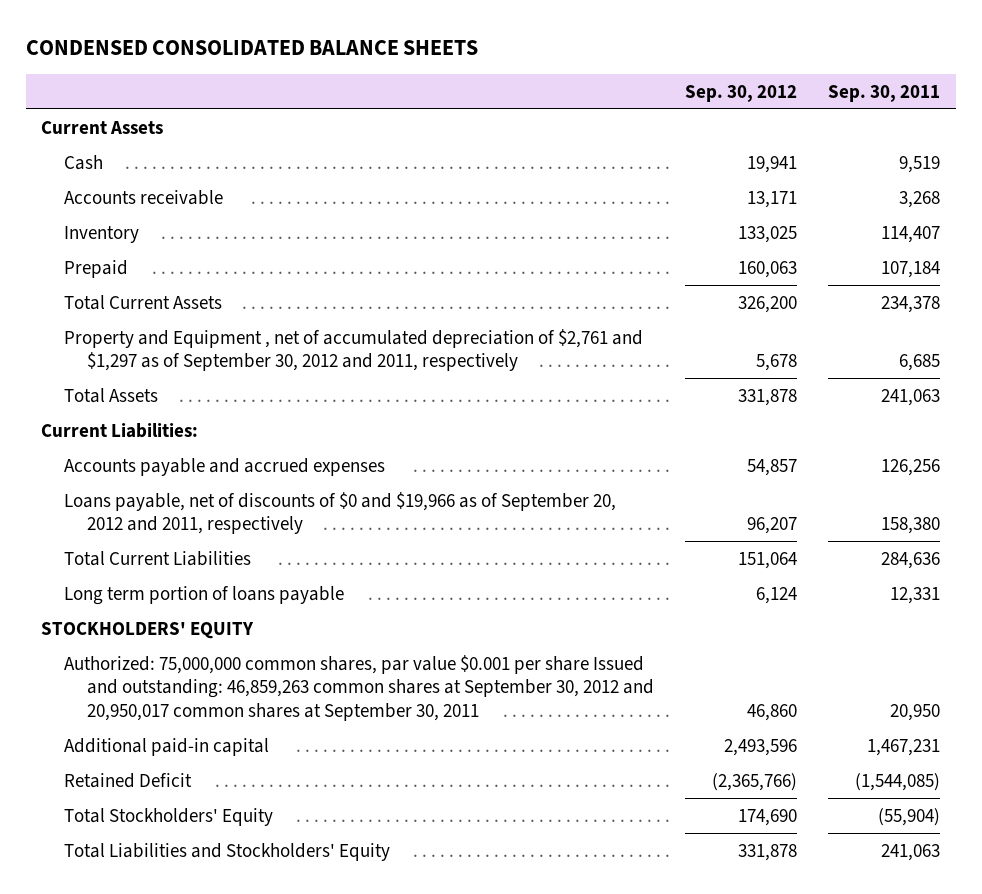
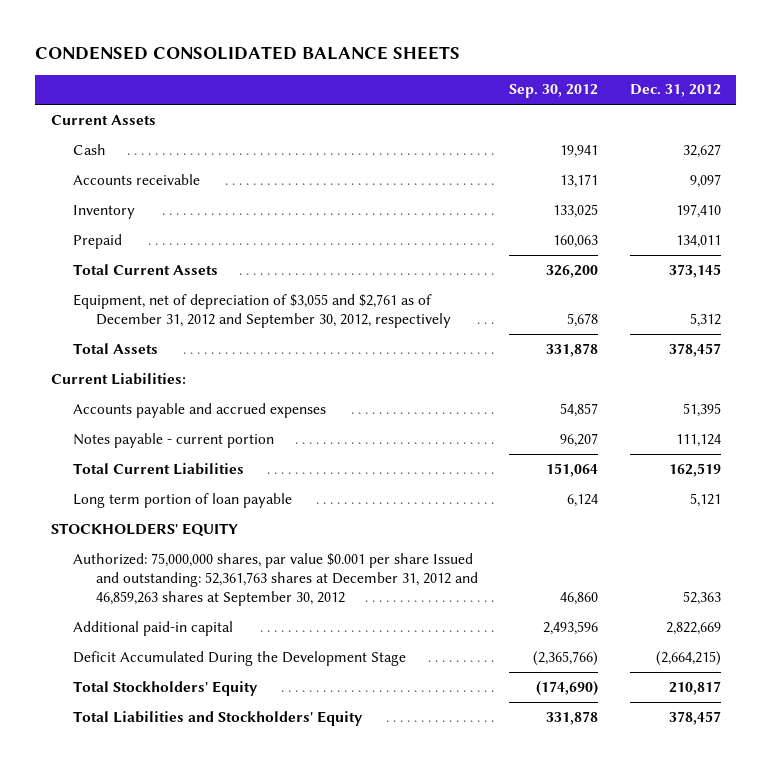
- | Sep. 30, 2012 | Sep. 30, 2011
+ | Sep. 30, 2012 | Dec. 31, 2012
- Property and Equipment , net of accumulated depreciation of $2,761 and $1,297 as of September 30, 2012 and 2011, respectively | 5,678 | 6,685
+ Equipment, net of depreciation of $3,055 and $2,761 as of December 31, 2012 and September 30, 2012, respectively | 5,678 | 5,312
- Loans payable, net of discounts of $0 and $19,966 as of September 20, 2012 and 2011, respectively | 96,207 | 158,380
+ Notes payable - current portion | 96,207 | 111,124
- Long term portion of loans payable | 6,124 | 12,331
+ Long term portion of loan payable | 6,124 | 5,121
- Authorized: 75,000,000 common shares, par value $0.001 per share Issued and outstanding: 46,859,263 common shares at September 30, 2012 and 20,950,017 common shares at September 30, 2011 | 46,860 | 20,950
+ Authorized: 75,000,000 shares, par value $0.001 per share Issued and outstanding: 52,361,763 shares at December 31, 2012 and 46,859,263 shares at September 30, 2012 | 46,860 | 52,363
- Retained Deficit | (2,365,766) | (1,544,085)
- Total Stockholders' Equity | 174,690 | (55,904)
+ Deficit Accumulated During the Development Stage | (2,365,766) | (2,664,215)
+ Total Stockholders' Equity | (174,690) | 210,817

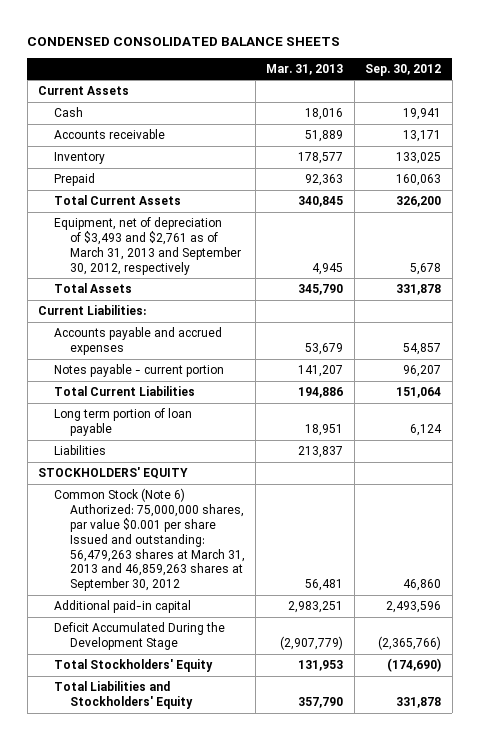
- | Sep. 30, 2012 | Dec. 31, 2012
+ | Mar. 31, 2013 | Sep. 30, 2012
- Equipment, net of depreciation of $3,055 and $2,761 as of December 31, 2012 and September 30, 2012, respectively | 5,678 | 5,312
+ Equipment, net of depreciation of $3,493 and $2,761 as of March 31, 2013 and September 30, 2012, respectively | 4,945 | 5,678
+ Liabilities | 213,837 |
- Authorized: 75,000,000 shares, par value $0.001 per share Issued and outstanding: 52,361,763 shares at December 31, 2012 and 46,859,263 shares at September 30, 2012 | 46,860 | 52,363
+ Common Stock (Note 6) Authorized: 75,000,000 shares, par value $0.001 per share Issued and outstanding: 56,479,263 shares at March 31, 2013 and 46,859,263 shares at September 30, 2012 | 56,481 | 46,860

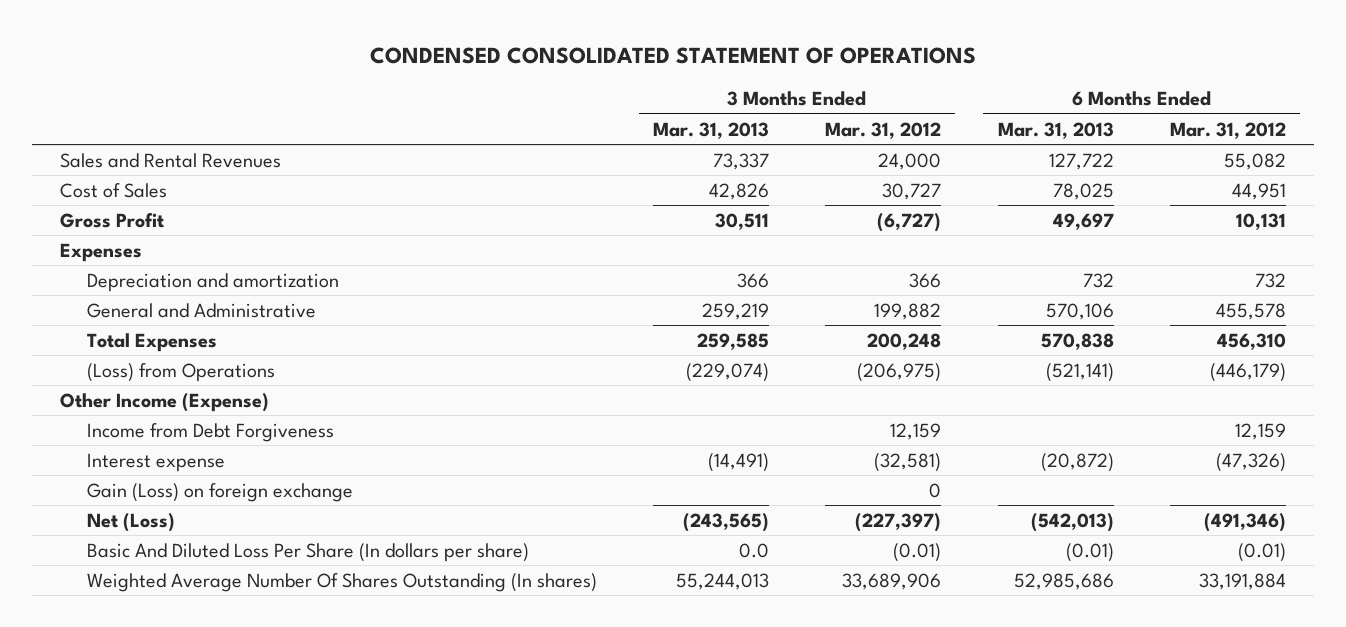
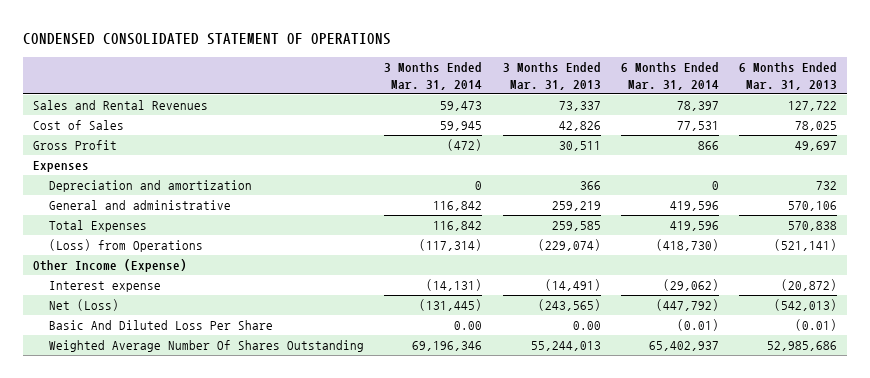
- | 3 Months Ended Mar. 31, 2013 | 3 Months Ended Mar. 31, 2012 | 6 Months Ended Mar. 31, 2013 | 6 Months Ended Mar. 31, 2012
+ | 3 Months Ended Mar. 31, 2014 | 3 Months Ended Mar. 31, 2013 | 6 Months Ended Mar. 31, 2014 | 6 Months Ended Mar. 31, 2013
- General and Administrative | 259,219 | 199,882 | 570,106 | 455,578
+ General and administrative | 116,842 | 259,219 | 419,596 | 570,106
- Income from Debt Forgiveness | | 12,159 | | 12,159
- Gain (Loss) on foreign exchange | | 0 | |
- Basic And Diluted Loss Per Share (In dollars per share) | 0.0 | (0.01) | (0.01) | (0.01)
- Weighted Average Number Of Shares Outstanding (In shares) | 55,244,013 | 33,689,906 | 52,985,686 | 33,191,884
+ Basic And Diluted Loss Per Share | 0.00 | 0.00 | (0.01) | (0.01)
+ Weighted Average Number Of Shares Outstanding | 69,196,346 | 55,244,013 | 65,402,937 | 52,985,686

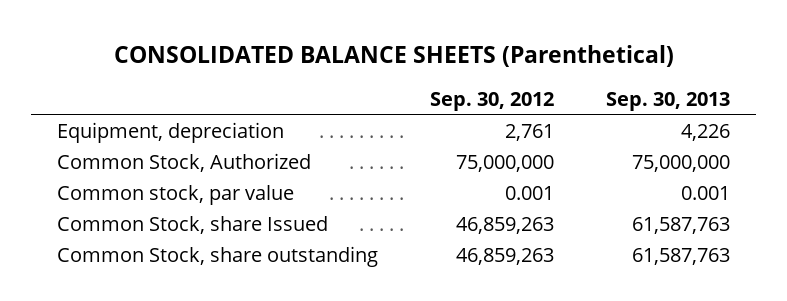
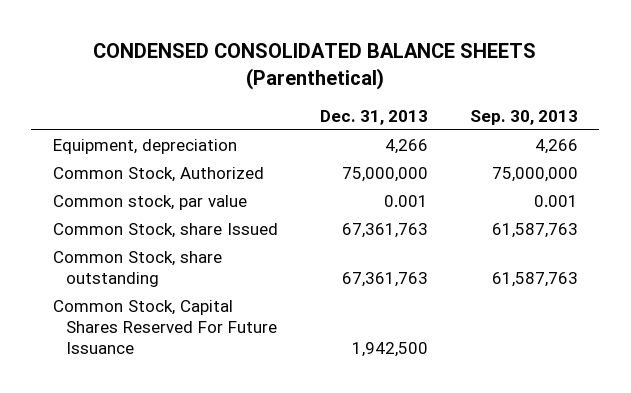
- CONSOLIDATED BALANCE SHEETS (Parenthetical)
+ CONDENSED CONSOLIDATED BALANCE SHEETS (Parenthetical)
- | Sep. 30, 2012 | Sep. 30, 2013
+ | Dec. 31, 2013 | Sep. 30, 2013
- Equipment, depreciation | 2,761 | 4,226
+ Equipment, depreciation | 4,266 | 4,266
+ Common Stock, Capital Shares Reserved For Future Issuance | 1,942,500 |

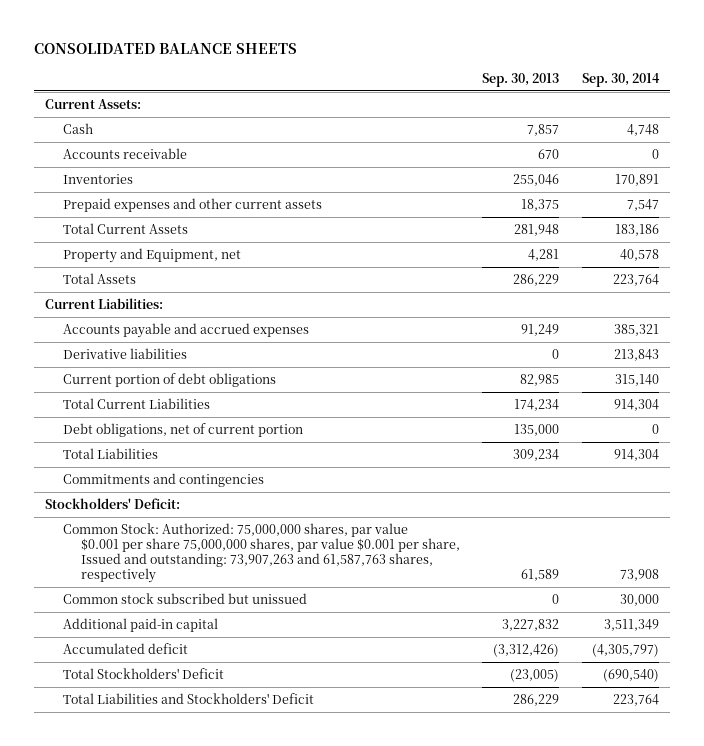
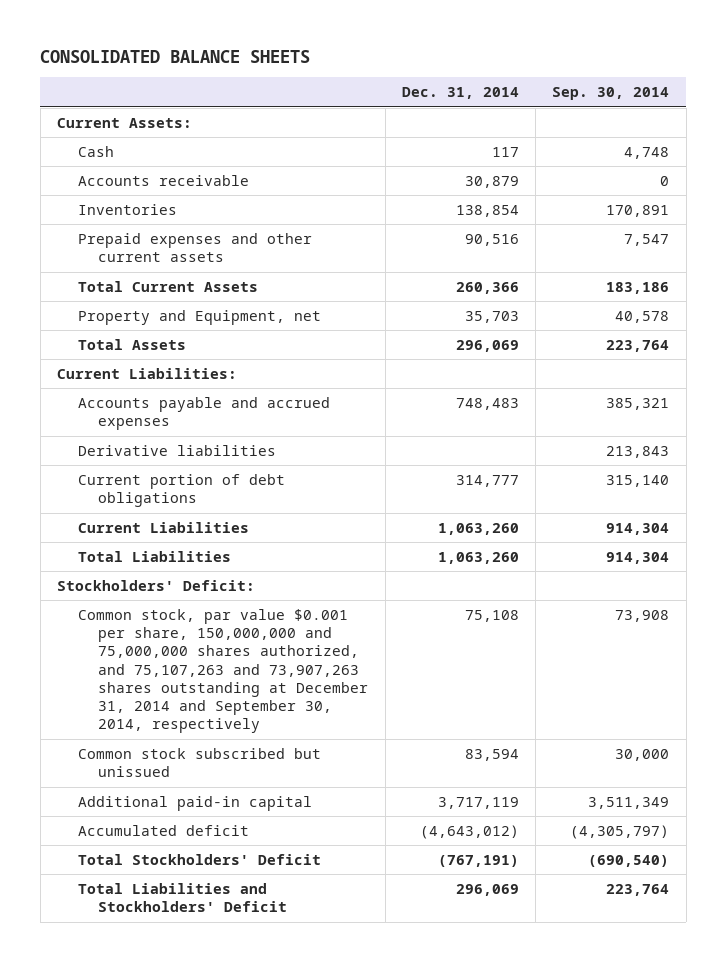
- | Sep. 30, 2013 | Sep. 30, 2014
+ | Dec. 31, 2014 | Sep. 30, 2014
- Total Current Liabilities | 174,234 | 914,304
- Debt obligations, net of current portion | 135,000 | 0
+ Current Liabilities | 1,063,260 | 914,304
- Commitments and contingencies
- Common Stock: Authorized: 75,000,000 shares, par value $0.001 per share 75,000,000 shares, par value $0.001 per share, Issued and outstanding: 73,907,263 and 61,587,763 shares, respectively | 61,589 | 73,908
+ Common stock, par value $0.001 per share, 150,000,000 and 75,000,000 shares authorized, and 75,107,263 and 73,907,263 shares outstanding at December 31, 2014 and September 30, 2014, respectively | 75,108 | 73,908

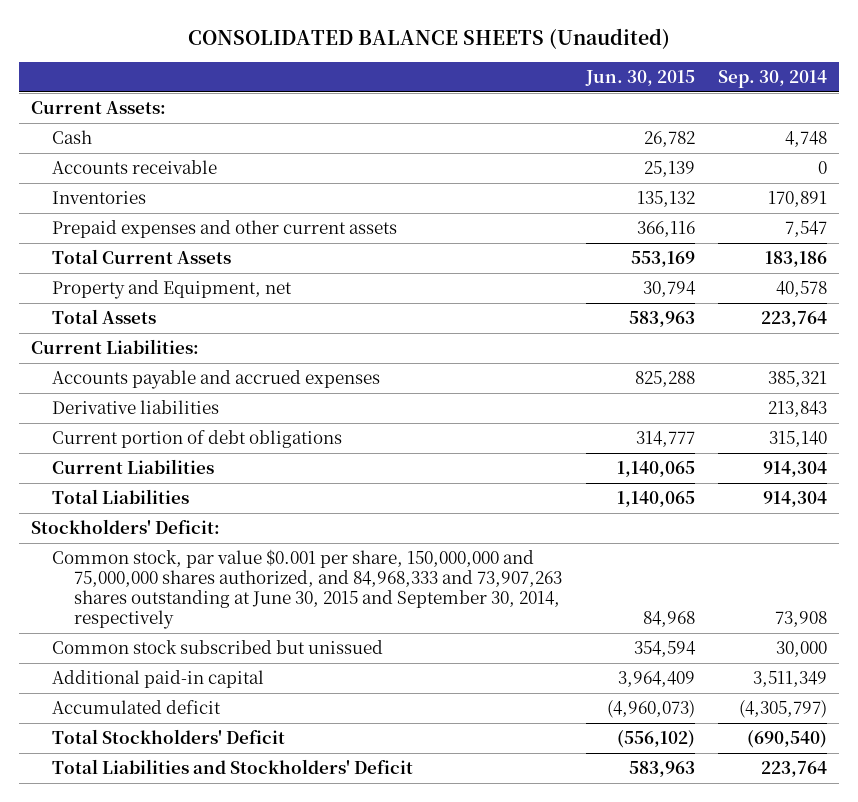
- CONSOLIDATED BALANCE SHEETS
+ CONSOLIDATED BALANCE SHEETS (Unaudited)
- | Dec. 31, 2014 | Sep. 30, 2014
+ | Jun. 30, 2015 | Sep. 30, 2014
- Common stock, par value $0.001 per share, 150,000,000 and 75,000,000 shares authorized, and 75,107,263 and 73,907,263 shares outstanding at December 31, 2014 and September 30, 2014, respectively | 75,108 | 73,908
+ Common stock, par value $0.001 per share, 150,000,000 and 75,000,000 shares authorized, and 84,968,333 and 73,907,263 shares outstanding at June 30, 2015 and September 30, 2014, respectively | 84,968 | 73,908

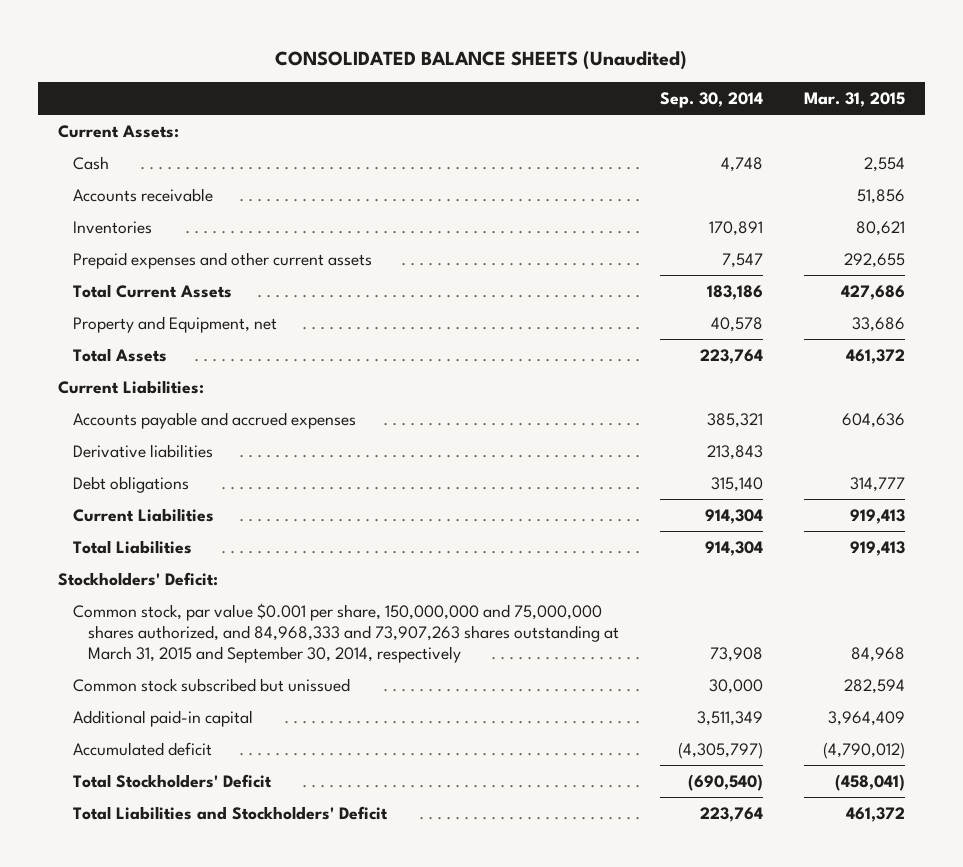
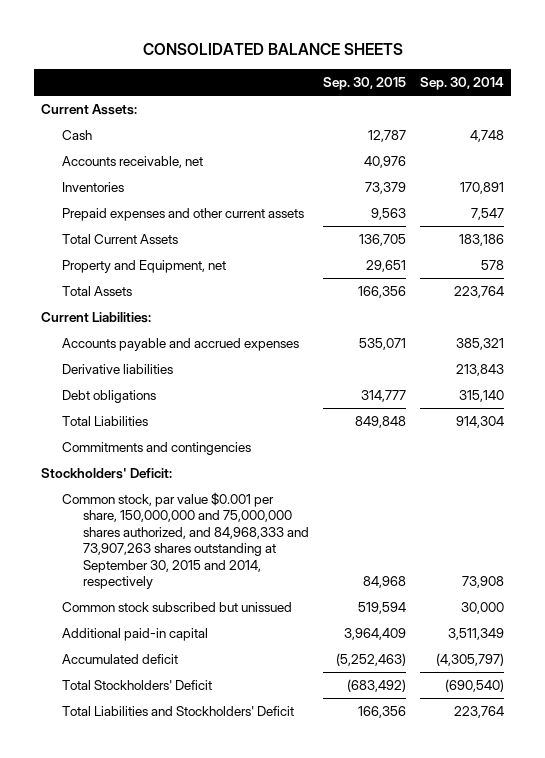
- CONSOLIDATED BALANCE SHEETS (Unaudited)
+ CONSOLIDATED BALANCE SHEETS
- | Sep. 30, 2014 | Mar. 31, 2015
+ | Sep. 30, 2015 | Sep. 30, 2014
- Accounts receivable | | 51,856
+ Accounts receivable, net | 40,976 |
- Property and Equipment, net | 40,578 | 33,686
+ Property and Equipment, net | 29,651 | 578
- Current Liabilities | 914,304 | 919,413
+ Commitments and contingencies
- Common stock, par value $0.001 per share, 150,000,000 and 75,000,000 shares authorized, and 84,968,333 and 73,907,263 shares outstanding at March 31, 2015 and September 30, 2014, respectively | 73,908 | 84,968
+ Common stock, par value $0.001 per share, 150,000,000 and 75,000,000 shares authorized, and 84,968,333 and 73,907,263 shares outstanding at September 30, 2015 and 2014, respectively | 84,968 | 73,908

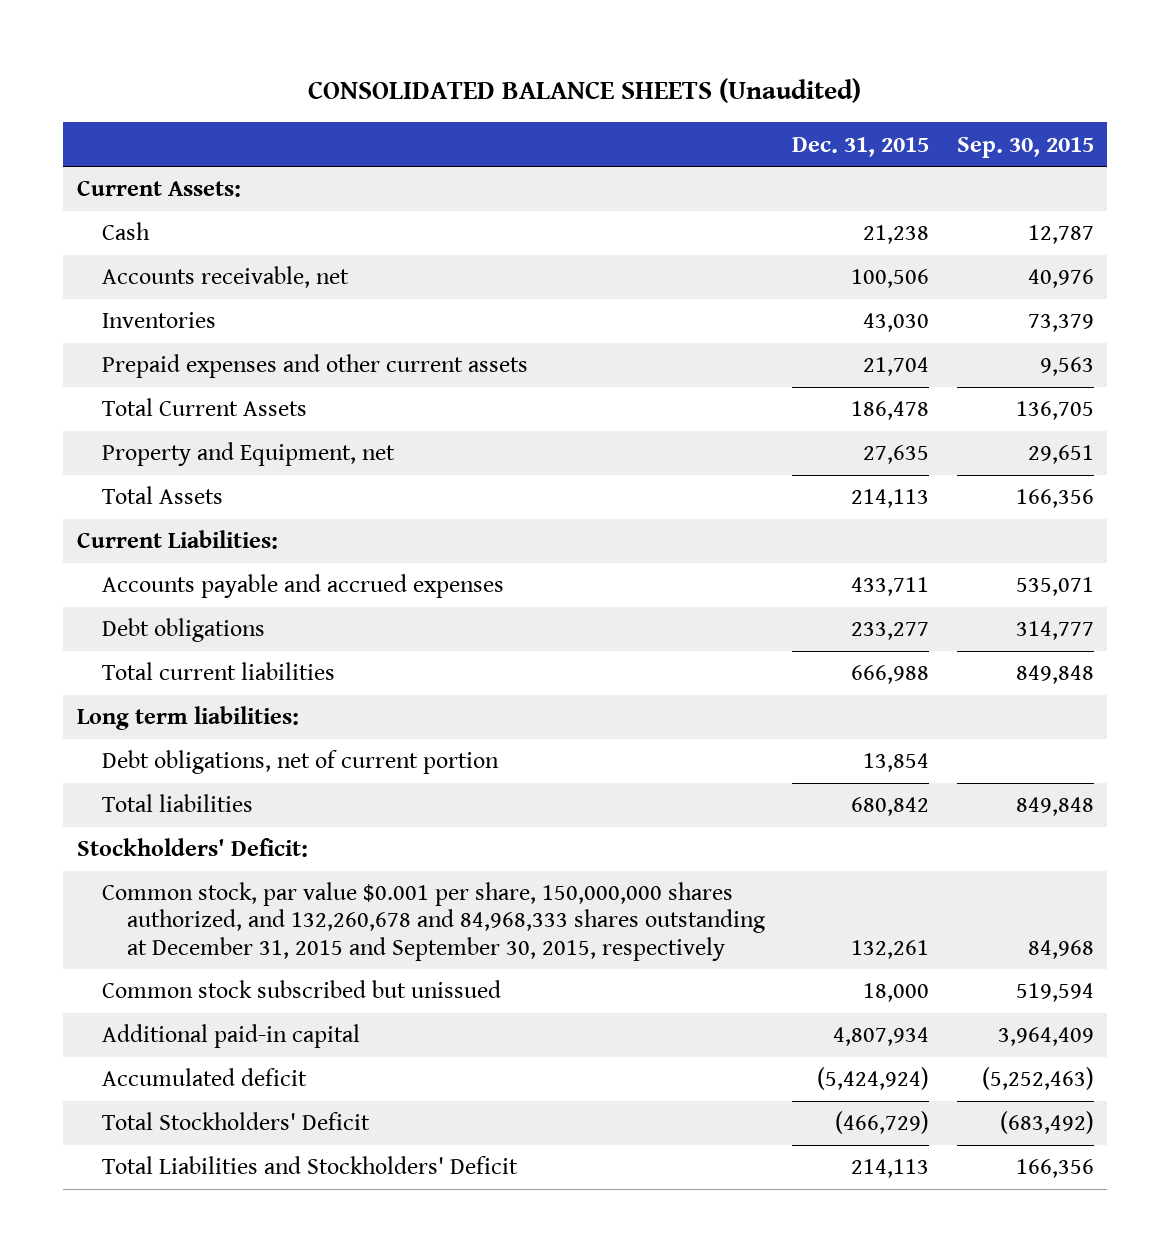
- CONSOLIDATED BALANCE SHEETS
+ CONSOLIDATED BALANCE SHEETS (Unaudited)
- | Sep. 30, 2015 | Sep. 30, 2014
+ | Dec. 31, 2015 | Sep. 30, 2015
- Derivative liabilities | | 213,843
- Total Liabilities | 849,848 | 914,304
- Commitments and contingencies
+ Total current liabilities | 666,988 | 849,848
+ Long term liabilities:
+ Debt obligations, net of current portion | 13,854 |
+ Total liabilities | 680,842 | 849,848
- Common stock, par value $0.001 per share, 150,000,000 and 75,000,000 shares authorized, and 84,968,333 and 73,907,263 shares outstanding at September 30, 2015 and 2014, respectively | 84,968 | 73,908
+ Common stock, par value $0.001 per share, 150,000,000 shares authorized, and 132,260,678 and 84,968,333 shares outstanding at December 31, 2015 and September 30, 2015, respectively | 132,261 | 84,968

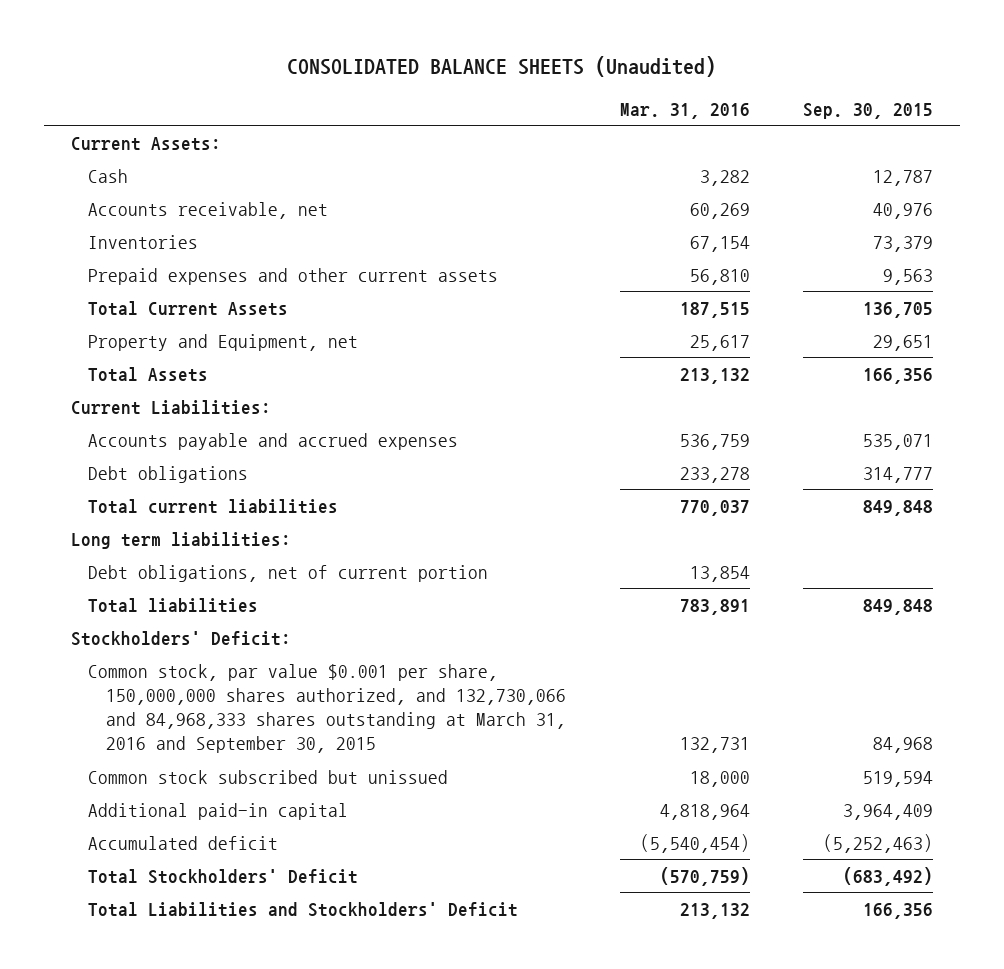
- | Dec. 31, 2015 | Sep. 30, 2015
+ | Mar. 31, 2016 | Sep. 30, 2015
- Common stock, par value $0.001 per share, 150,000,000 shares authorized, and 132,260,678 and 84,968,333 shares outstanding at December 31, 2015 and September 30, 2015, respectively | 132,261 | 84,968
+ Common stock, par value $0.001 per share, 150,000,000 shares authorized, and 132,730,066 and 84,968,333 shares outstanding at March 31, 2016 and September 30, 2015 | 132,731 | 84,968

